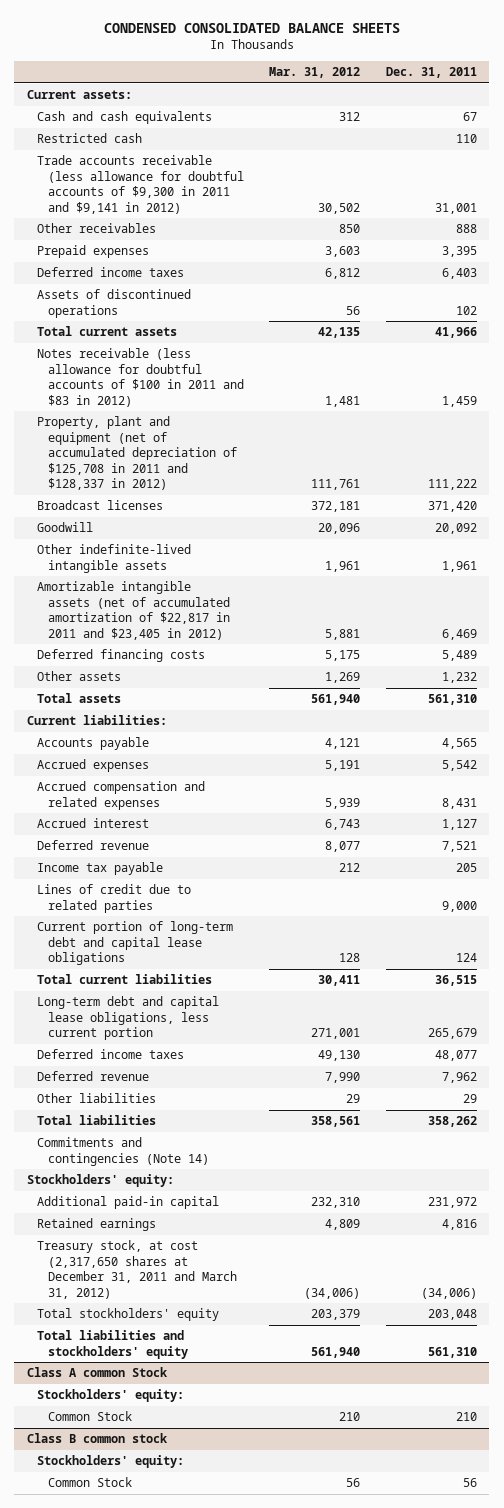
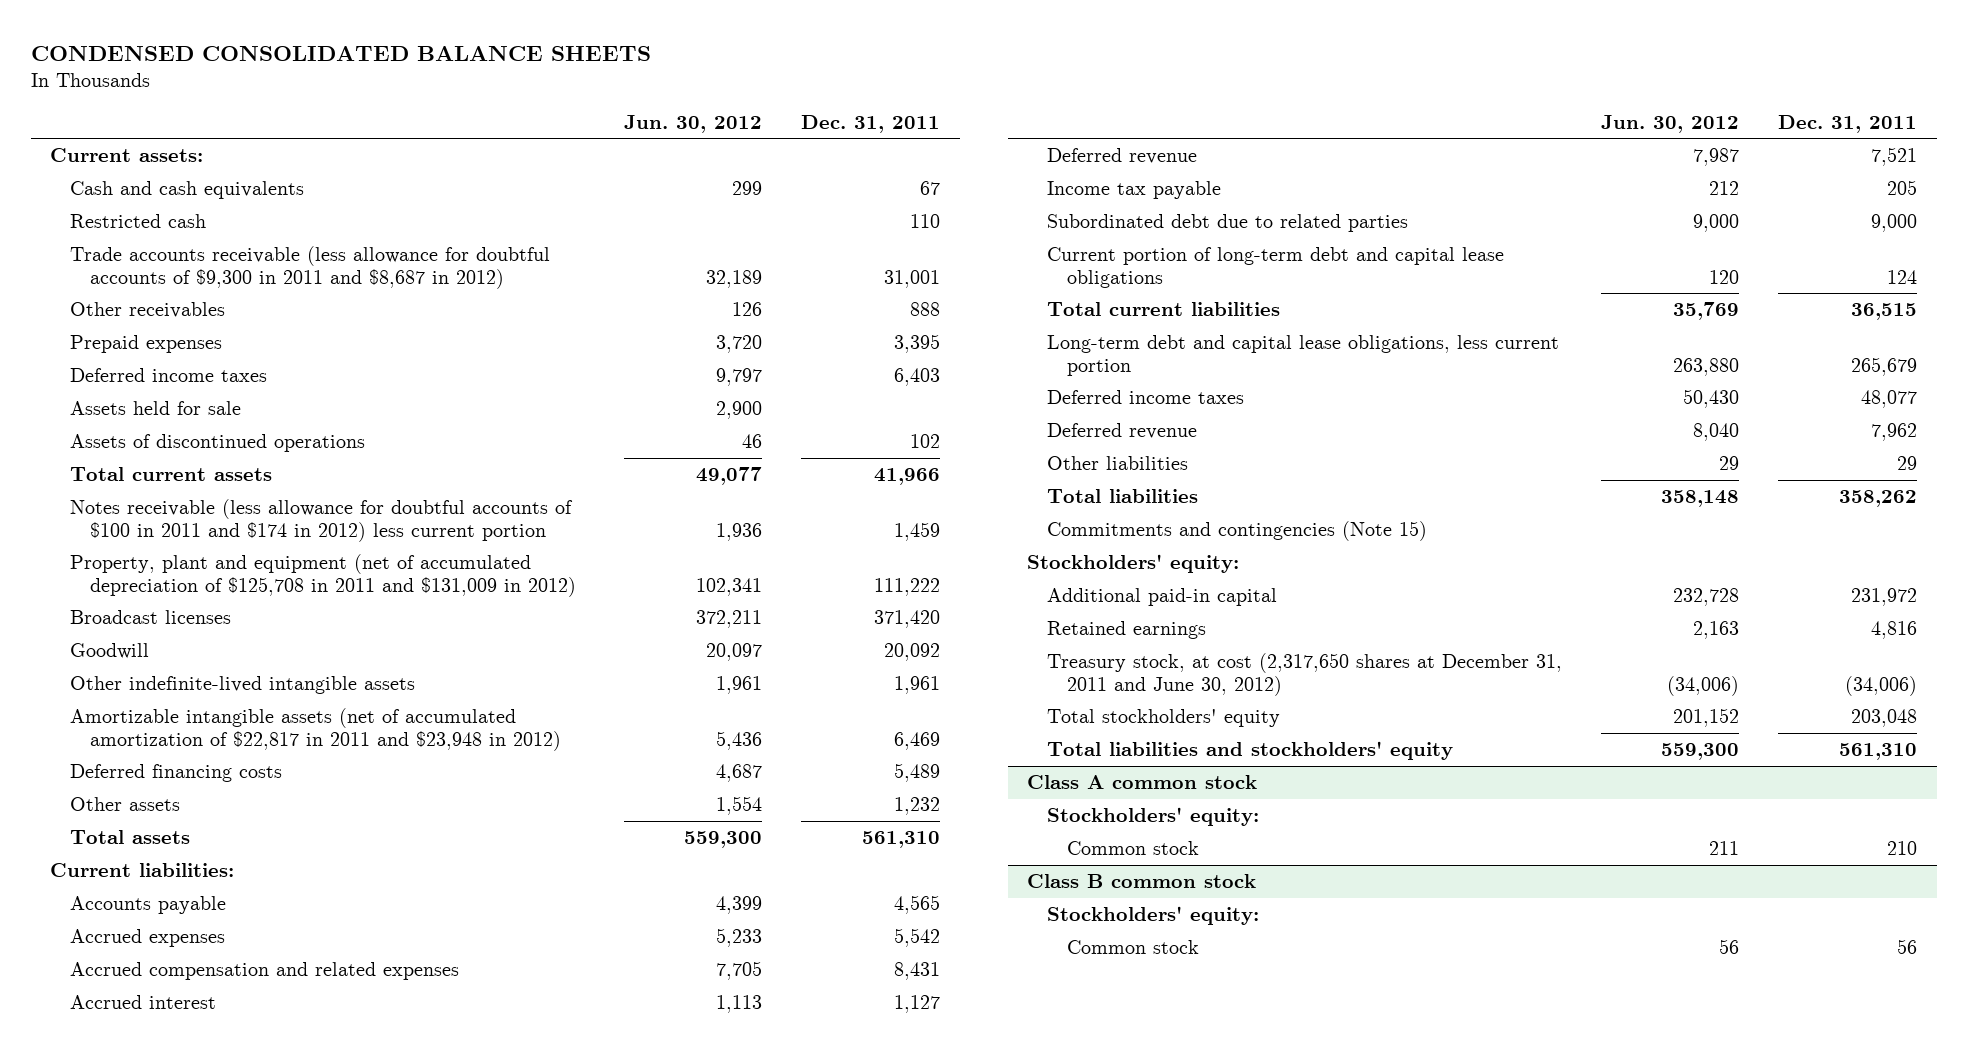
- | Mar. 31, 2012 | Dec. 31, 2011
+ | Jun. 30, 2012 | Dec. 31, 2011
- Trade accounts receivable (less allowance for doubtful accounts of $9,300 in 2011 and $9,141 in 2012) | 30,502 | 31,001
+ Trade accounts receivable (less allowance for doubtful accounts of $9,300 in 2011 and $8,687 in 2012) | 32,189 | 31,001
+ Assets held for sale | 2,900 |
- Notes receivable (less allowance for doubtful accounts of $100 in 2011 and $83 in 2012) | 1,481 | 1,459
- Property, plant and equipment (net of accumulated depreciation of $125,708 in 2011 and $128,337 in 2012) | 111,761 | 111,222
+ Notes receivable (less allowance for doubtful accounts of $100 in 2011 and $174 in 2012) less current portion | 1,936 | 1,459
+ Property, plant and equipment (net of accumulated depreciation of $125,708 in 2011 and $131,009 in 2012) | 102,341 | 111,222
- Amortizable intangible assets (net of accumulated amortization of $22,817 in 2011 and $23,405 in 2012) | 5,881 | 6,469
+ Amortizable intangible assets (net of accumulated amortization of $22,817 in 2011 and $23,948 in 2012) | 5,436 | 6,469
- Lines of credit due to related parties | | 9,000
+ Subordinated debt due to related parties | 9,000 | 9,000
- Commitments and contingencies (Note 14)
+ Commitments and contingencies (Note 15)
- Treasury stock, at cost (2,317,650 shares at December 31, 2011 and March 31, 2012) | (34,006) | (34,006)
+ Treasury stock, at cost (2,317,650 shares at December 31, 2011 and June 30, 2012) | (34,006) | (34,006)
- Class A common Stock
+ Class A common stock
- Common Stock | 210 | 210
+ Common stock | 211 | 210
@ Class B common stock
- Common Stock | 56 | 56
+ Common stock | 56 | 56

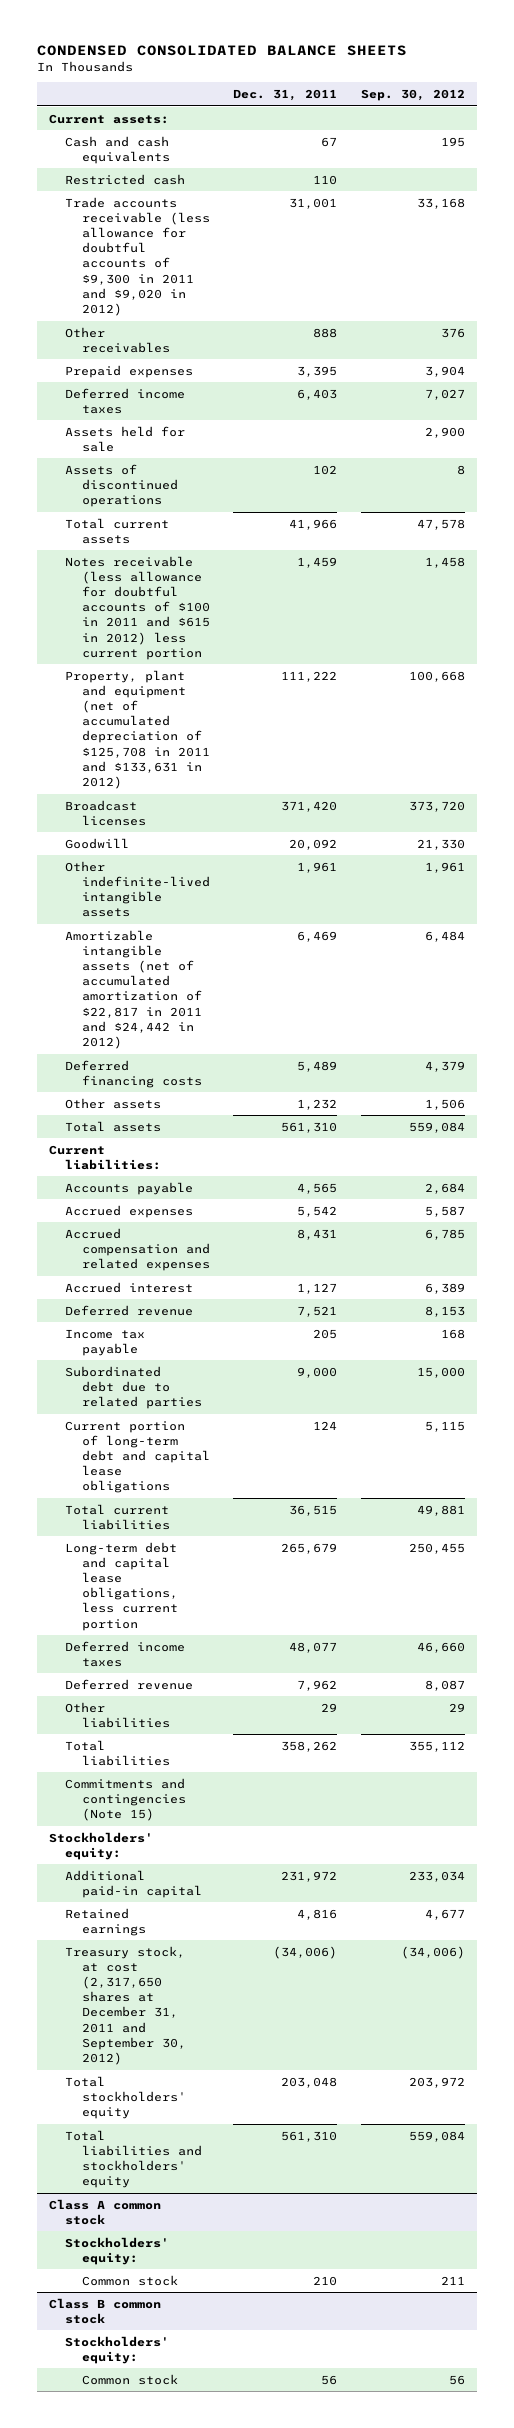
- | Jun. 30, 2012 | Dec. 31, 2011
+ | Dec. 31, 2011 | Sep. 30, 2012
- Trade accounts receivable (less allowance for doubtful accounts of $9,300 in 2011 and $8,687 in 2012) | 32,189 | 31,001
+ Trade accounts receivable (less allowance for doubtful accounts of $9,300 in 2011 and $9,020 in 2012) | 31,001 | 33,168
- Notes receivable (less allowance for doubtful accounts of $100 in 2011 and $174 in 2012) less current portion | 1,936 | 1,459
- Property, plant and equipment (net of accumulated depreciation of $125,708 in 2011 and $131,009 in 2012) | 102,341 | 111,222
+ Notes receivable (less allowance for doubtful accounts of $100 in 2011 and $615 in 2012) less current portion | 1,459 | 1,458
+ Property, plant and equipment (net of accumulated depreciation of $125,708 in 2011 and $133,631 in 2012) | 111,222 | 100,668
- Amortizable intangible assets (net of accumulated amortization of $22,817 in 2011 and $23,948 in 2012) | 5,436 | 6,469
+ Amortizable intangible assets (net of accumulated amortization of $22,817 in 2011 and $24,442 in 2012) | 6,469 | 6,484
- Treasury stock, at cost (2,317,650 shares at December 31, 2011 and June 30, 2012) | (34,006) | (34,006)
+ Treasury stock, at cost (2,317,650 shares at December 31, 2011 and September 30, 2012) | (34,006) | (34,006)

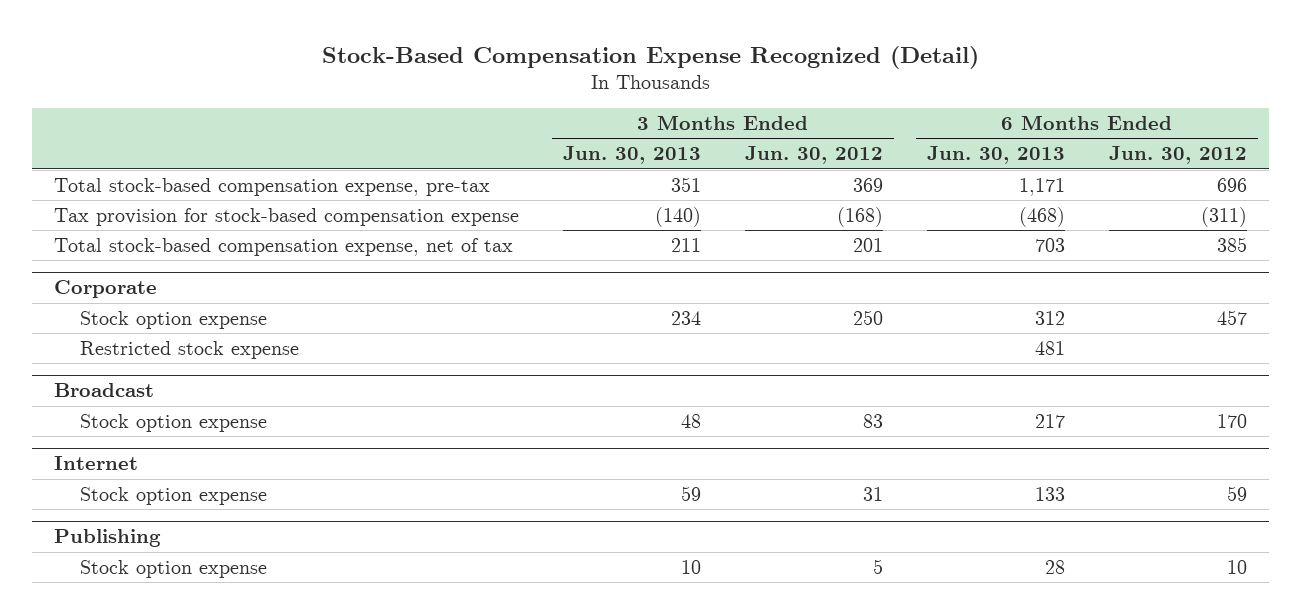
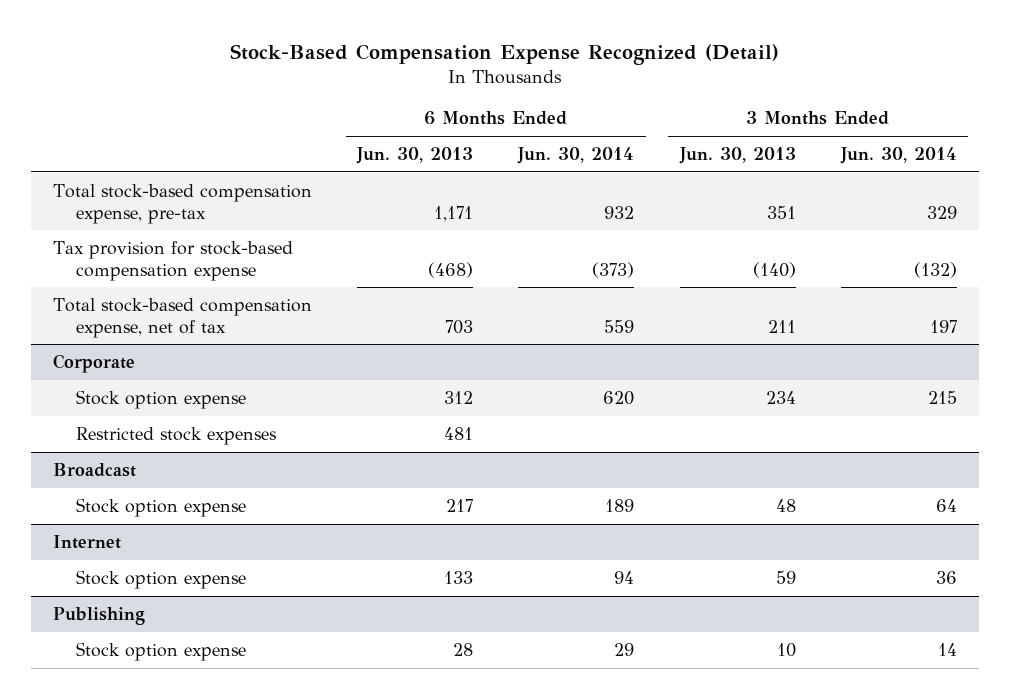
- | 3 Months Ended Jun. 30, 2013 | 3 Months Ended Jun. 30, 2012 | 6 Months Ended Jun. 30, 2013 | 6 Months Ended Jun. 30, 2012
+ | 6 Months Ended Jun. 30, 2013 | 6 Months Ended Jun. 30, 2014 | 3 Months Ended Jun. 30, 2013 | 3 Months Ended Jun. 30, 2014
@ Corporate
- Restricted stock expense | | | 481 |
+ Restricted stock expenses | 481 | | |

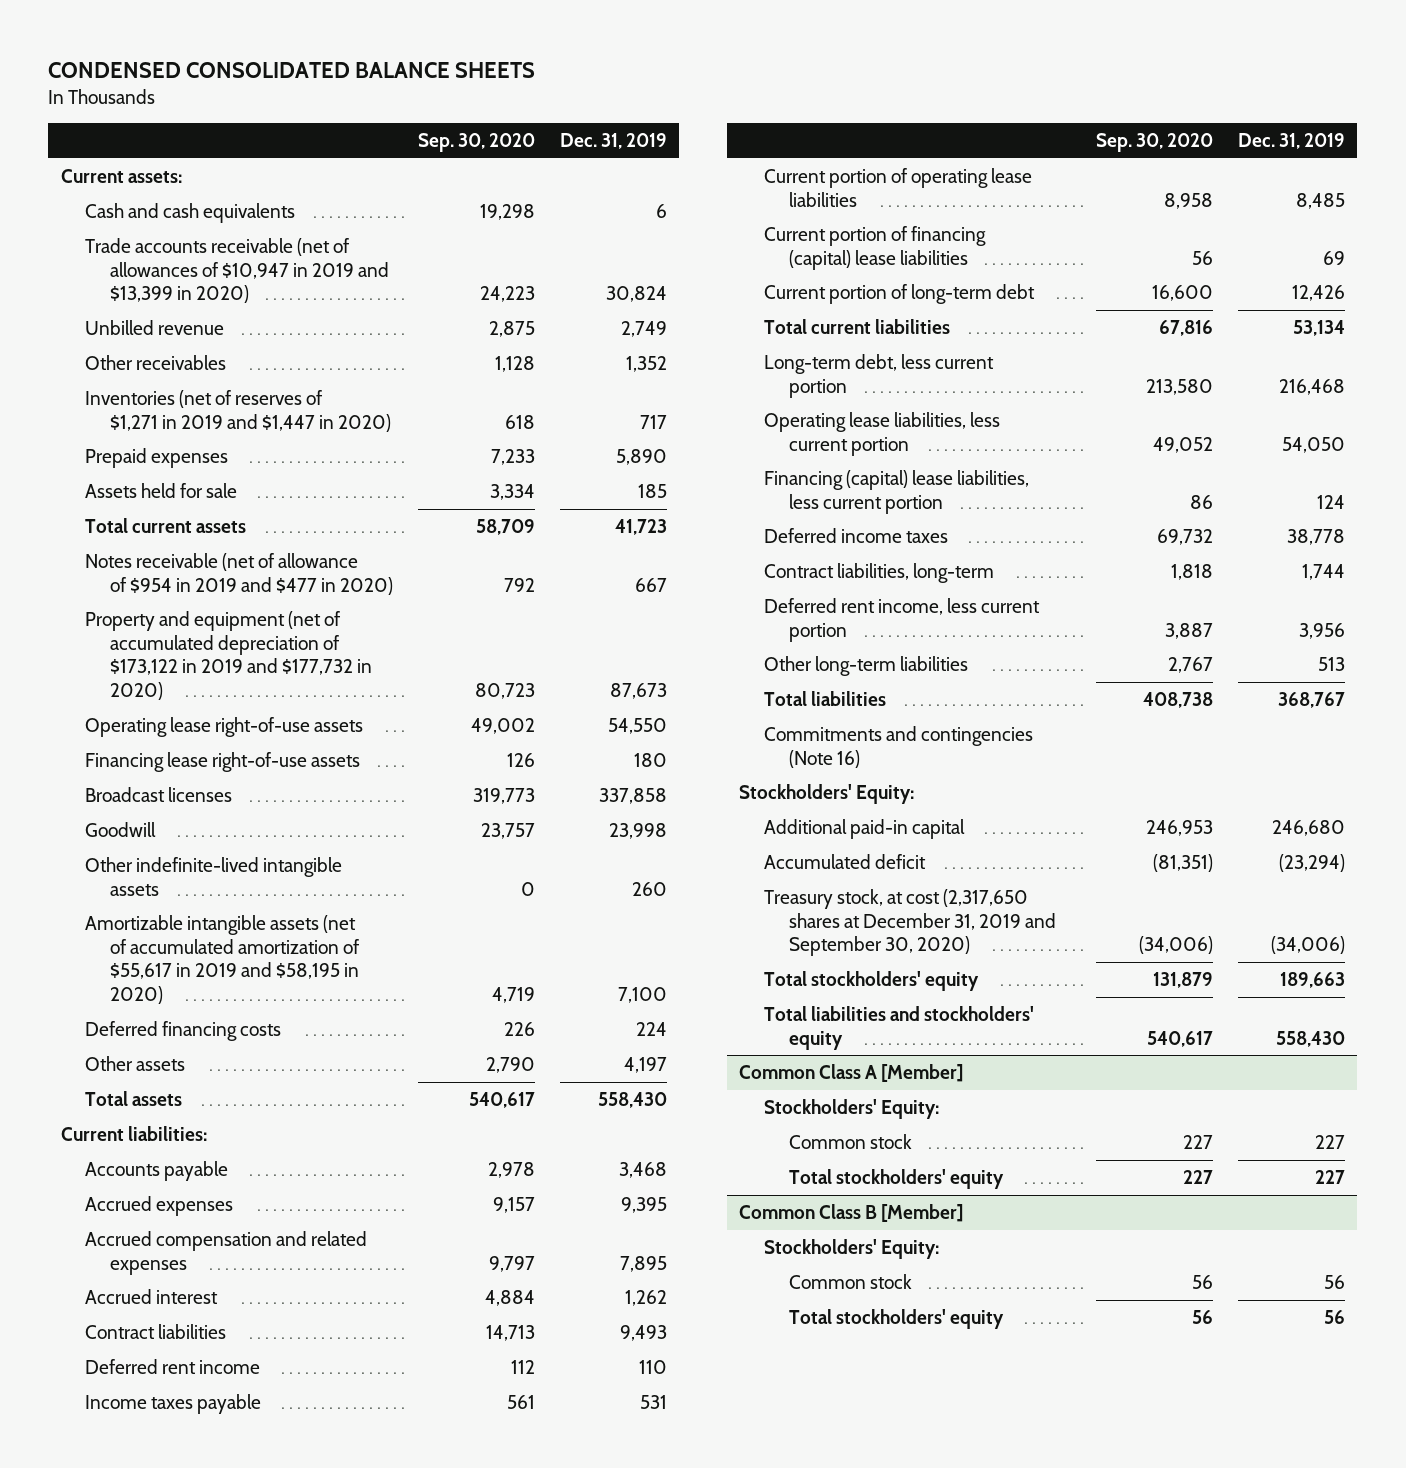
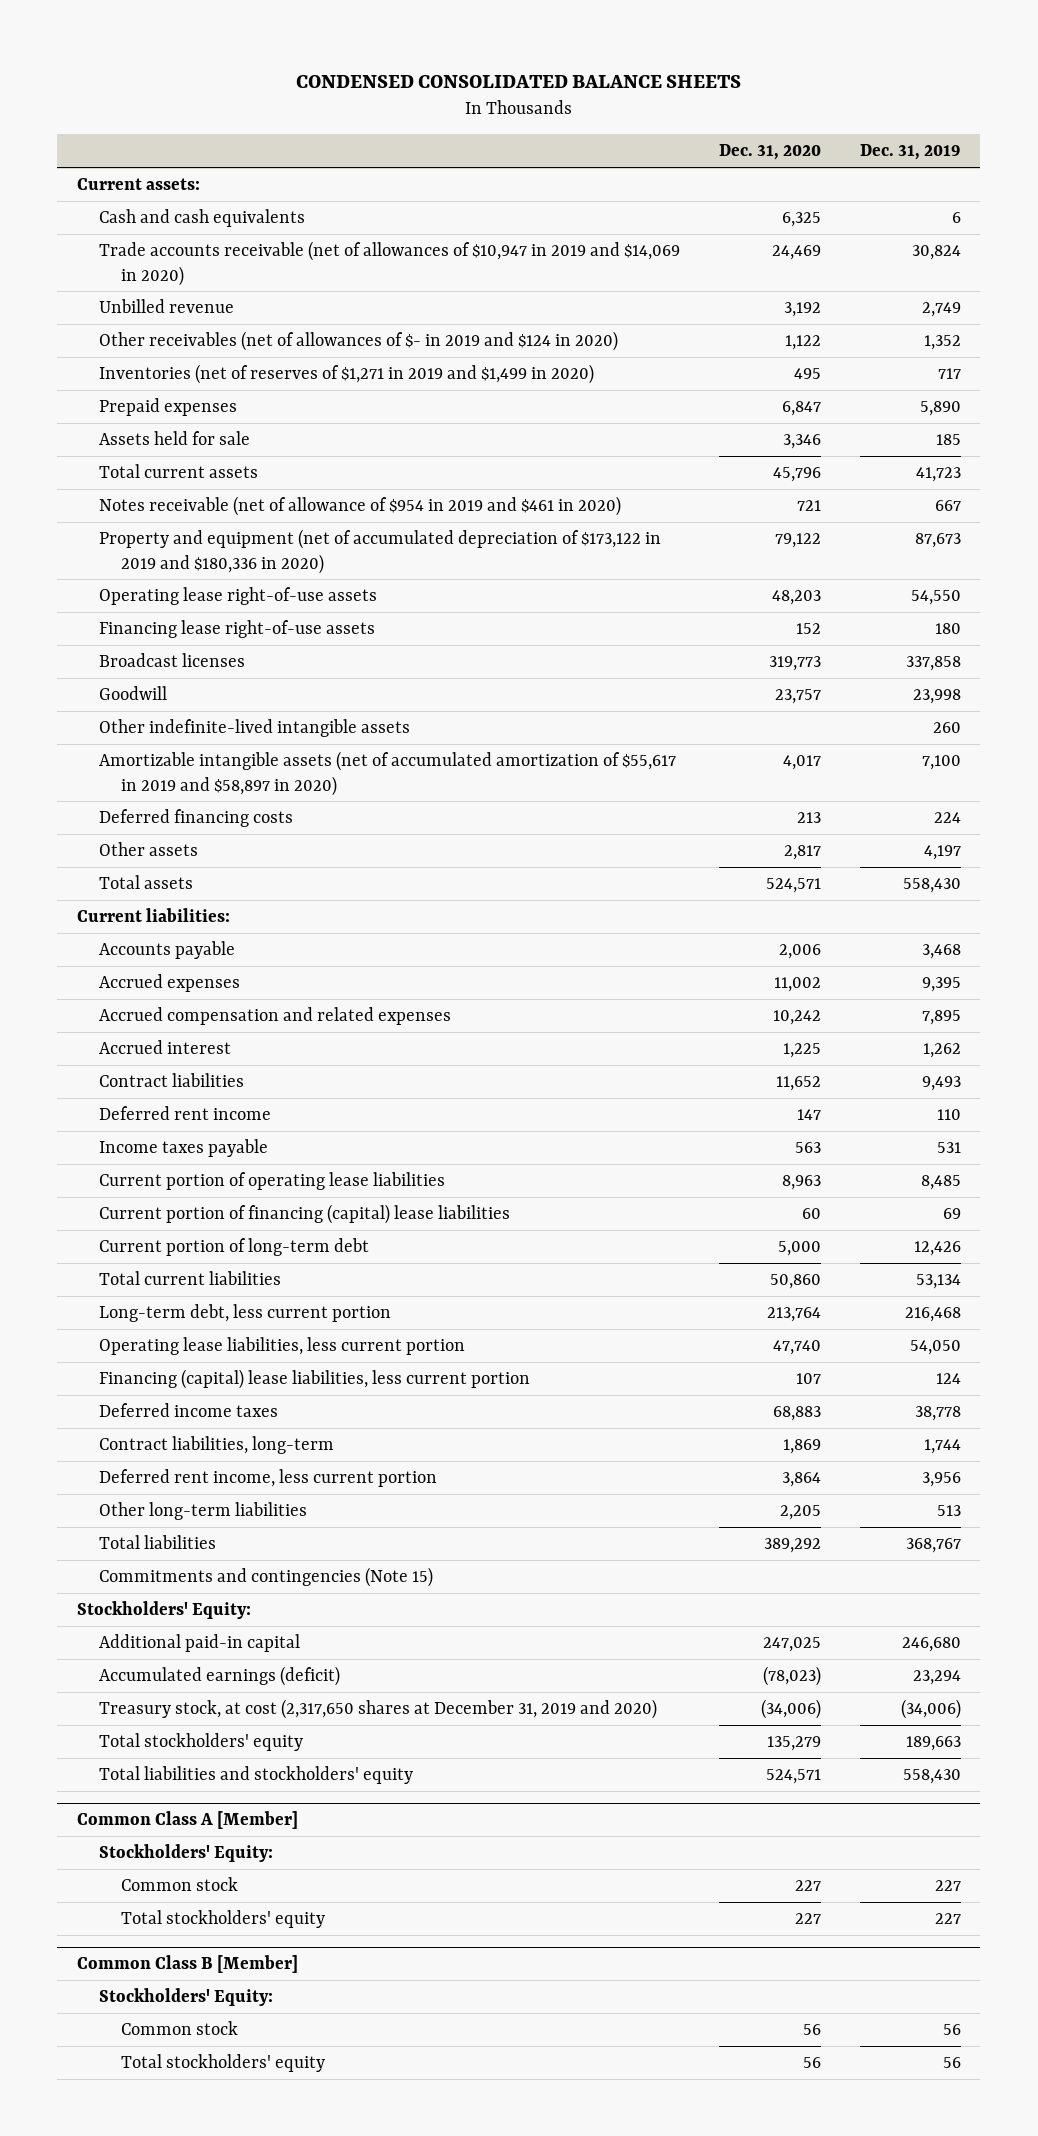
- | Sep. 30, 2020 | Dec. 31, 2019
+ | Dec. 31, 2020 | Dec. 31, 2019
- Trade accounts receivable (net of allowances of $10,947 in 2019 and $13,399 in 2020) | 24,223 | 30,824
+ Trade accounts receivable (net of allowances of $10,947 in 2019 and $14,069 in 2020) | 24,469 | 30,824
- Other receivables | 1,128 | 1,352
- Inventories (net of reserves of $1,271 in 2019 and $1,447 in 2020) | 618 | 717
+ Other receivables (net of allowances of $- in 2019 and $124 in 2020) | 1,122 | 1,352
+ Inventories (net of reserves of $1,271 in 2019 and $1,499 in 2020) | 495 | 717
- Notes receivable (net of allowance of $954 in 2019 and $477 in 2020) | 792 | 667
- Property and equipment (net of accumulated depreciation of $173,122 in 2019 and $177,732 in 2020) | 80,723 | 87,673
+ Notes receivable (net of allowance of $954 in 2019 and $461 in 2020) | 721 | 667
+ Property and equipment (net of accumulated depreciation of $173,122 in 2019 and $180,336 in 2020) | 79,122 | 87,673
- Amortizable intangible assets (net of accumulated amortization of $55,617 in 2019 and $58,195 in 2020) | 4,719 | 7,100
+ Amortizable intangible assets (net of accumulated amortization of $55,617 in 2019 and $58,897 in 2020) | 4,017 | 7,100
- Commitments and contingencies (Note 16)
+ Commitments and contingencies (Note 15)
- Accumulated deficit | (81,351) | (23,294)
- Treasury stock, at cost (2,317,650 shares at December 31, 2019 and September 30, 2020) | (34,006) | (34,006)
+ Accumulated earnings (deficit) | (78,023) | 23,294
+ Treasury stock, at cost (2,317,650 shares at December 31, 2019 and 2020) | (34,006) | (34,006)

